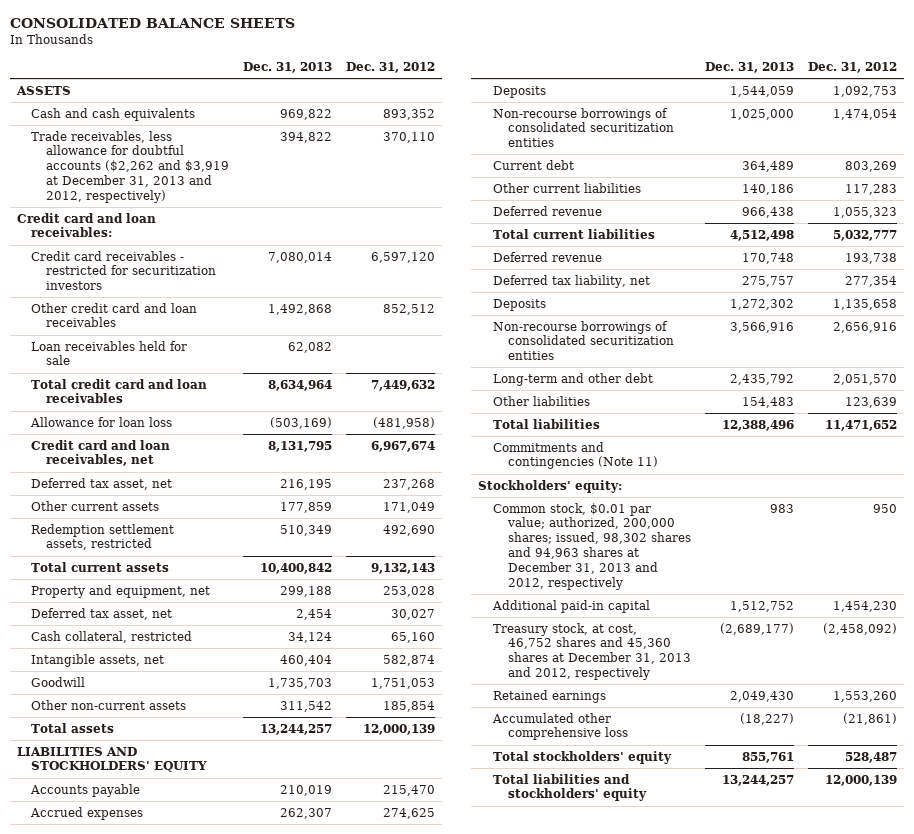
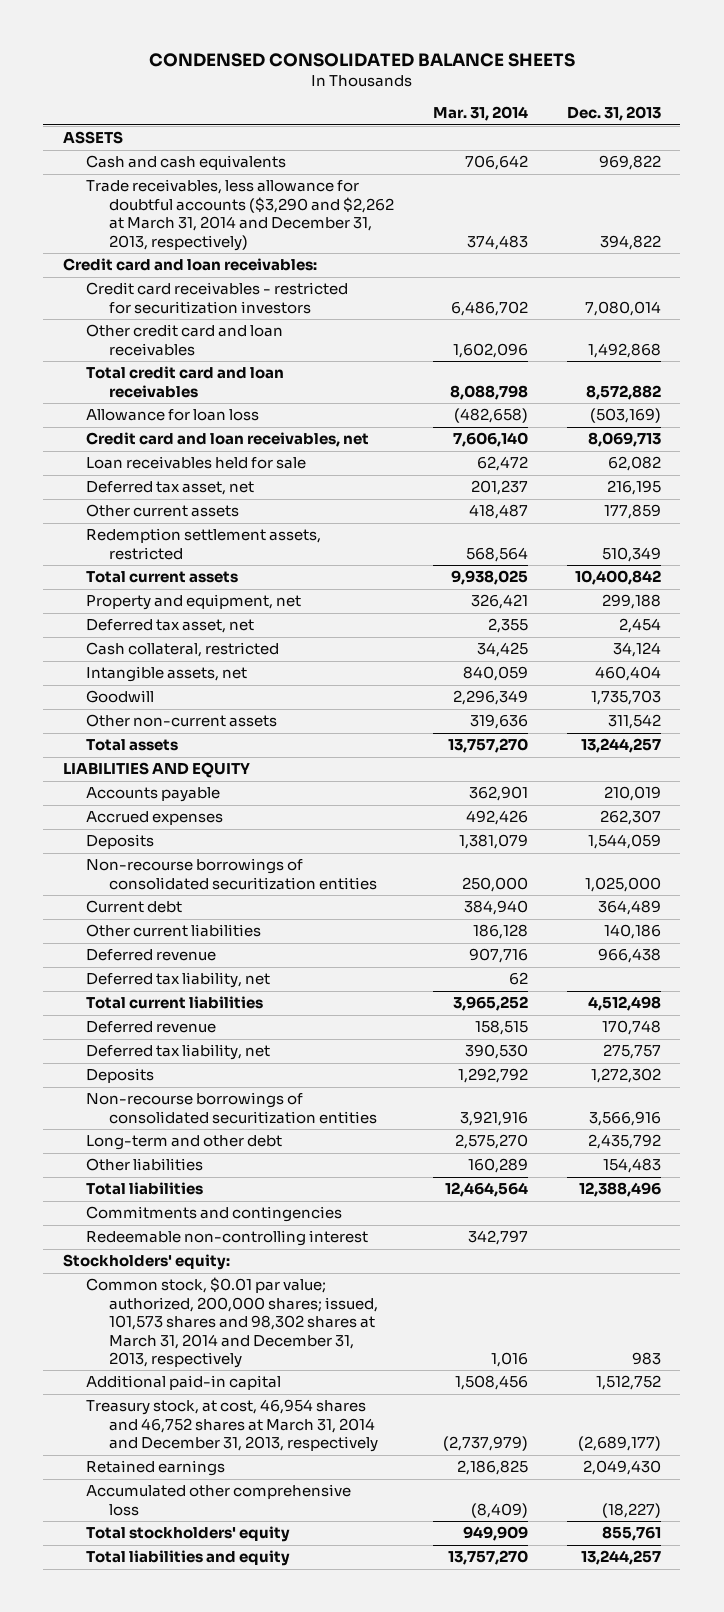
- CONSOLIDATED BALANCE SHEETS
+ CONDENSED CONSOLIDATED BALANCE SHEETS
- | Dec. 31, 2013 | Dec. 31, 2012
+ | Mar. 31, 2014 | Dec. 31, 2013
- Trade receivables, less allowance for doubtful accounts ($2,262 and $3,919 at December 31, 2013 and 2012, respectively) | 394,822 | 370,110
+ Trade receivables, less allowance for doubtful accounts ($3,290 and $2,262 at March 31, 2014 and December 31, 2013, respectively) | 374,483 | 394,822
- Total credit card and loan receivables | 8,634,964 | 7,449,632
+ Total credit card and loan receivables | 8,088,798 | 8,572,882
- Credit card and loan receivables, net | 8,131,795 | 6,967,674
+ Credit card and loan receivables, net | 7,606,140 | 8,069,713
moved down: Loan receivables held for sale | 62,472 | 62,082
- LIABILITIES AND STOCKHOLDERS' EQUITY
+ LIABILITIES AND EQUITY
+ Deferred tax liability, net | 62 |
- Commitments and contingencies (Note 11)
+ Commitments and contingencies
+ Redeemable non-controlling interest | 342,797 |
- Common stock, $0.01 par value; authorized, 200,000 shares; issued, 98,302 shares and 94,963 shares at December 31, 2013 and 2012, respectively | 983 | 950
+ Common stock, $0.01 par value; authorized, 200,000 shares; issued, 101,573 shares and 98,302 shares at March 31, 2014 and December 31, 2013, respectively | 1,016 | 983
- Treasury stock, at cost, 46,752 shares and 45,360 shares at December 31, 2013 and 2012, respectively | (2,689,177) | (2,458,092)
+ Treasury stock, at cost, 46,954 shares and 46,752 shares at March 31, 2014 and December 31, 2013, respectively | (2,737,979) | (2,689,177)
- Total liabilities and stockholders' equity | 13,244,257 | 12,000,139
+ Total liabilities and equity | 13,757,270 | 13,244,257

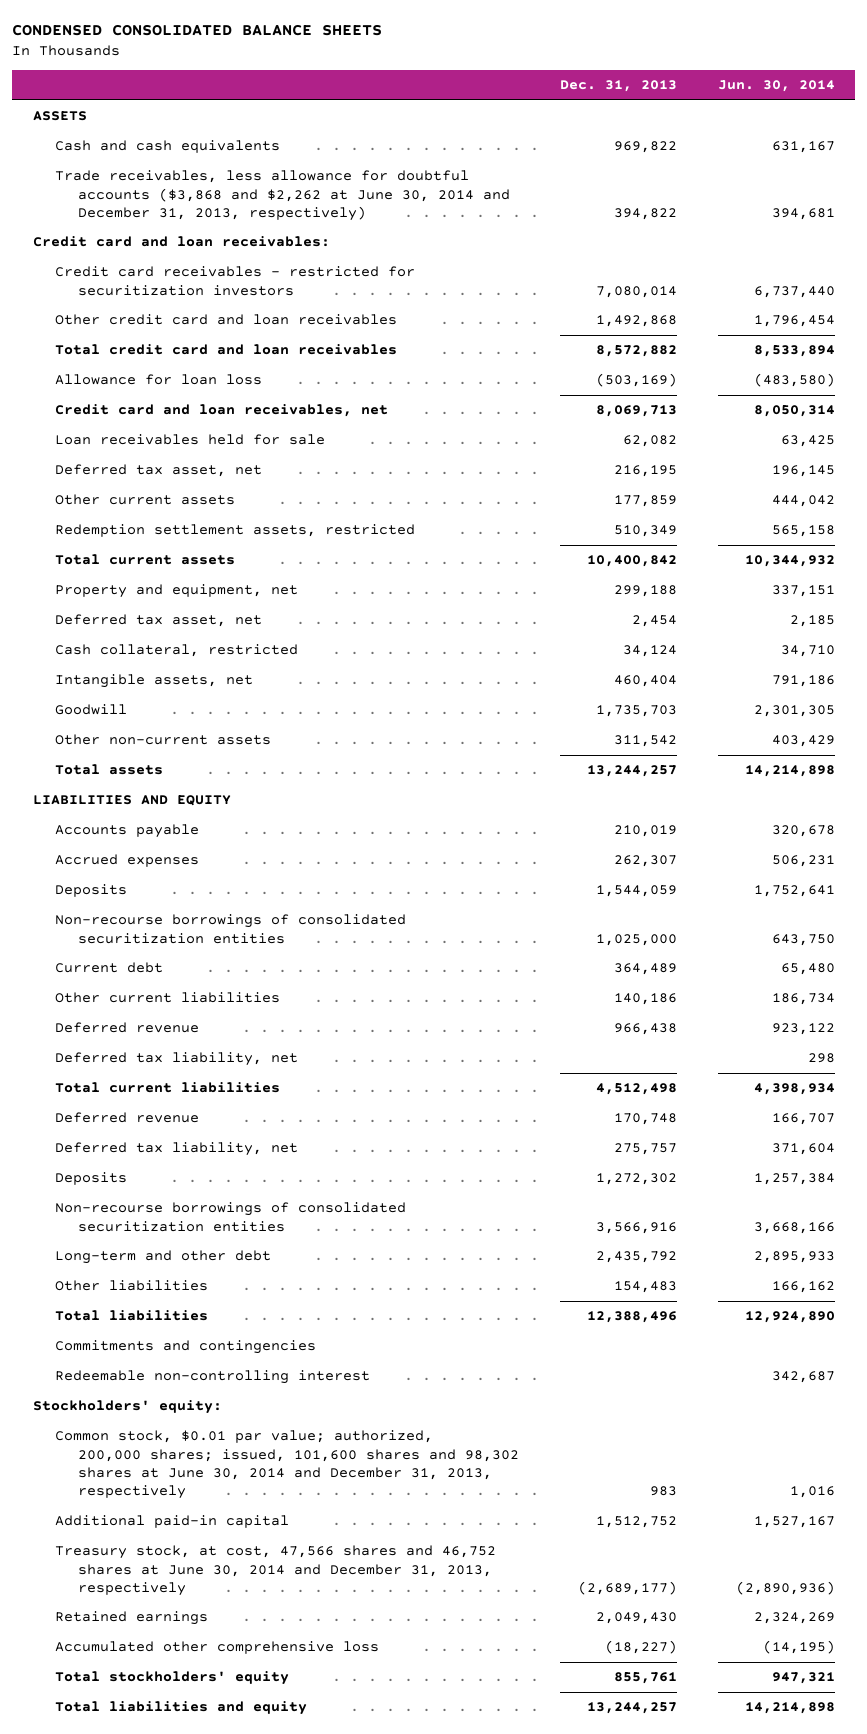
- | Mar. 31, 2014 | Dec. 31, 2013
+ | Dec. 31, 2013 | Jun. 30, 2014
- Trade receivables, less allowance for doubtful accounts ($3,290 and $2,262 at March 31, 2014 and December 31, 2013, respectively) | 374,483 | 394,822
+ Trade receivables, less allowance for doubtful accounts ($3,868 and $2,262 at June 30, 2014 and December 31, 2013, respectively) | 394,822 | 394,681
- Common stock, $0.01 par value; authorized, 200,000 shares; issued, 101,573 shares and 98,302 shares at March 31, 2014 and December 31, 2013, respectively | 1,016 | 983
+ Common stock, $0.01 par value; authorized, 200,000 shares; issued, 101,600 shares and 98,302 shares at June 30, 2014 and December 31, 2013, respectively | 983 | 1,016
- Treasury stock, at cost, 46,954 shares and 46,752 shares at March 31, 2014 and December 31, 2013, respectively | (2,737,979) | (2,689,177)
+ Treasury stock, at cost, 47,566 shares and 46,752 shares at June 30, 2014 and December 31, 2013, respectively | (2,689,177) | (2,890,936)

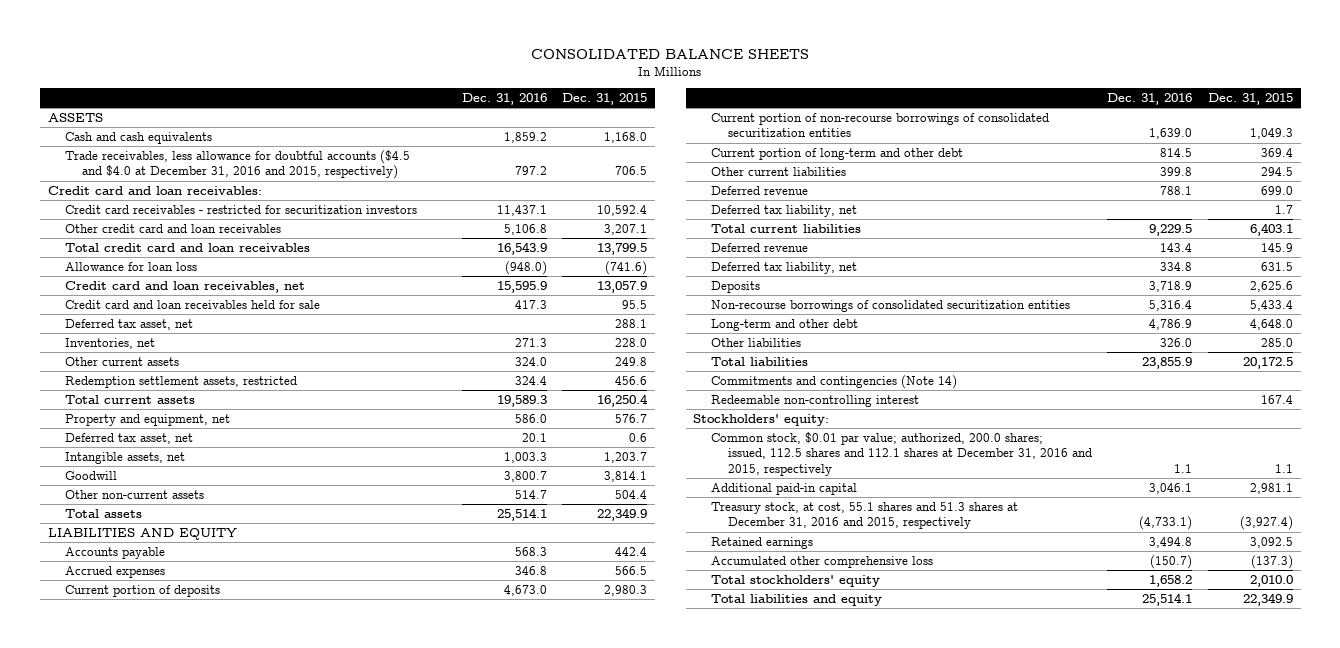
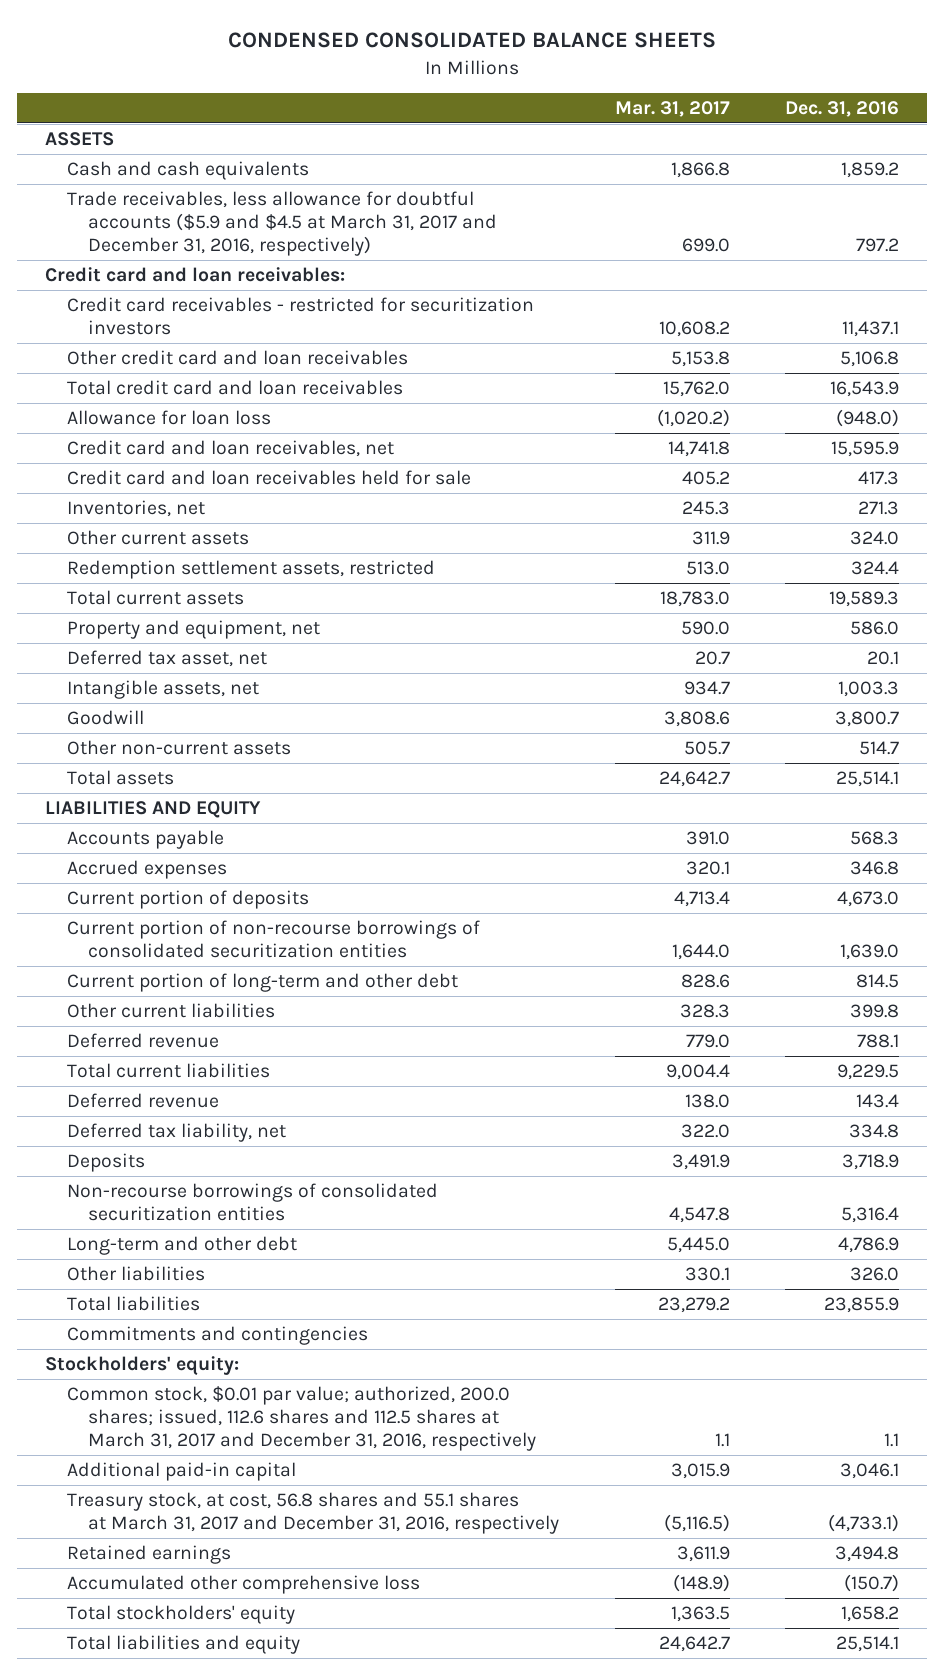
- CONSOLIDATED BALANCE SHEETS
+ CONDENSED CONSOLIDATED BALANCE SHEETS
- | Dec. 31, 2016 | Dec. 31, 2015
+ | Mar. 31, 2017 | Dec. 31, 2016
- Trade receivables, less allowance for doubtful accounts ($4.5 and $4.0 at December 31, 2016 and 2015, respectively) | 797.2 | 706.5
+ Trade receivables, less allowance for doubtful accounts ($5.9 and $4.5 at March 31, 2017 and December 31, 2016, respectively) | 699.0 | 797.2
- Deferred tax asset, net | | 288.1
- Deferred tax liability, net | | 1.7
- Commitments and contingencies (Note 14)
- Redeemable non-controlling interest | | 167.4
+ Commitments and contingencies
- Common stock, $0.01 par value; authorized, 200.0 shares; issued, 112.5 shares and 112.1 shares at December 31, 2016 and 2015, respectively | 1.1 | 1.1
+ Common stock, $0.01 par value; authorized, 200.0 shares; issued, 112.6 shares and 112.5 shares at March 31, 2017 and December 31, 2016, respectively | 1.1 | 1.1
- Treasury stock, at cost, 55.1 shares and 51.3 shares at December 31, 2016 and 2015, respectively | (4,733.1) | (3,927.4)
+ Treasury stock, at cost, 56.8 shares and 55.1 shares at March 31, 2017 and December 31, 2016, respectively | (5,116.5) | (4,733.1)

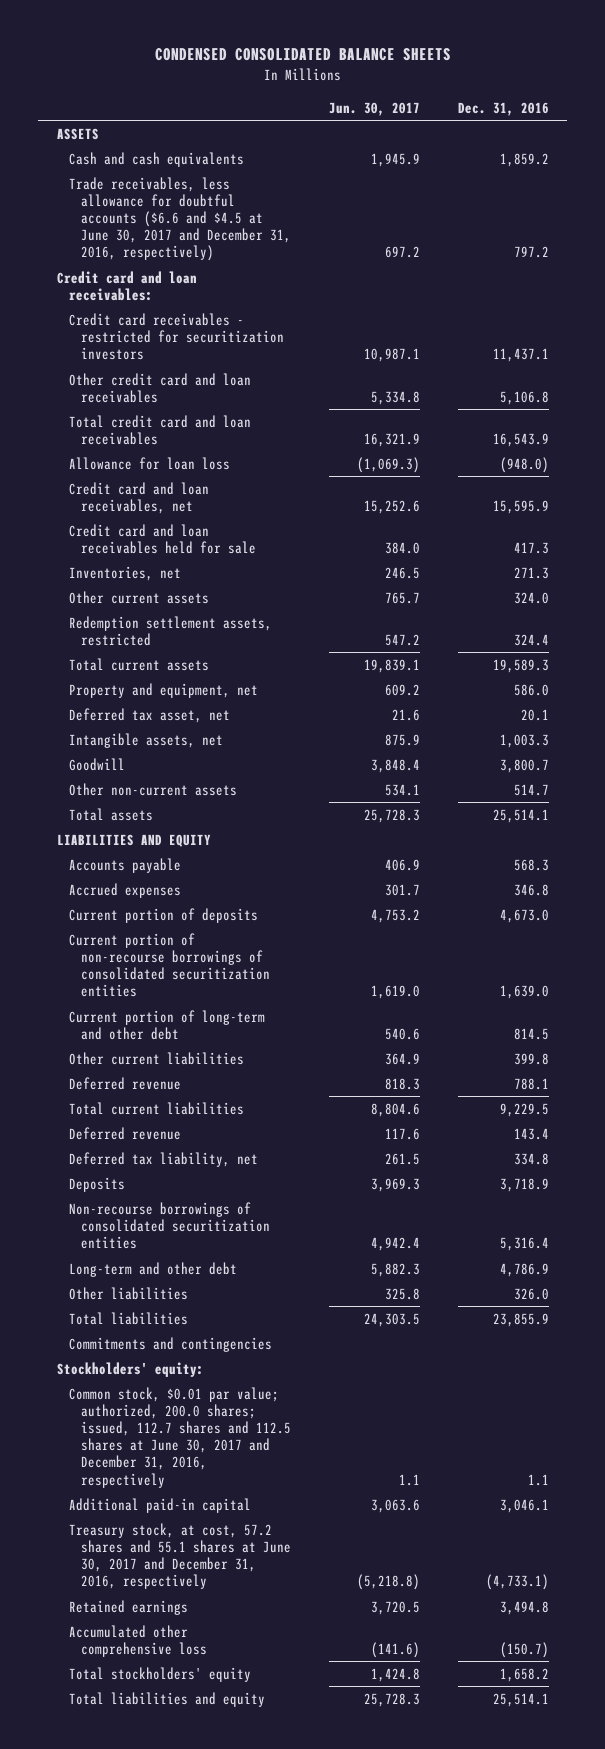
- | Mar. 31, 2017 | Dec. 31, 2016
+ | Jun. 30, 2017 | Dec. 31, 2016
- Trade receivables, less allowance for doubtful accounts ($5.9 and $4.5 at March 31, 2017 and December 31, 2016, respectively) | 699.0 | 797.2
+ Trade receivables, less allowance for doubtful accounts ($6.6 and $4.5 at June 30, 2017 and December 31, 2016, respectively) | 697.2 | 797.2
- Common stock, $0.01 par value; authorized, 200.0 shares; issued, 112.6 shares and 112.5 shares at March 31, 2017 and December 31, 2016, respectively | 1.1 | 1.1
+ Common stock, $0.01 par value; authorized, 200.0 shares; issued, 112.7 shares and 112.5 shares at June 30, 2017 and December 31, 2016, respectively | 1.1 | 1.1
- Treasury stock, at cost, 56.8 shares and 55.1 shares at March 31, 2017 and December 31, 2016, respectively | (5,116.5) | (4,733.1)
+ Treasury stock, at cost, 57.2 shares and 55.1 shares at June 30, 2017 and December 31, 2016, respectively | (5,218.8) | (4,733.1)

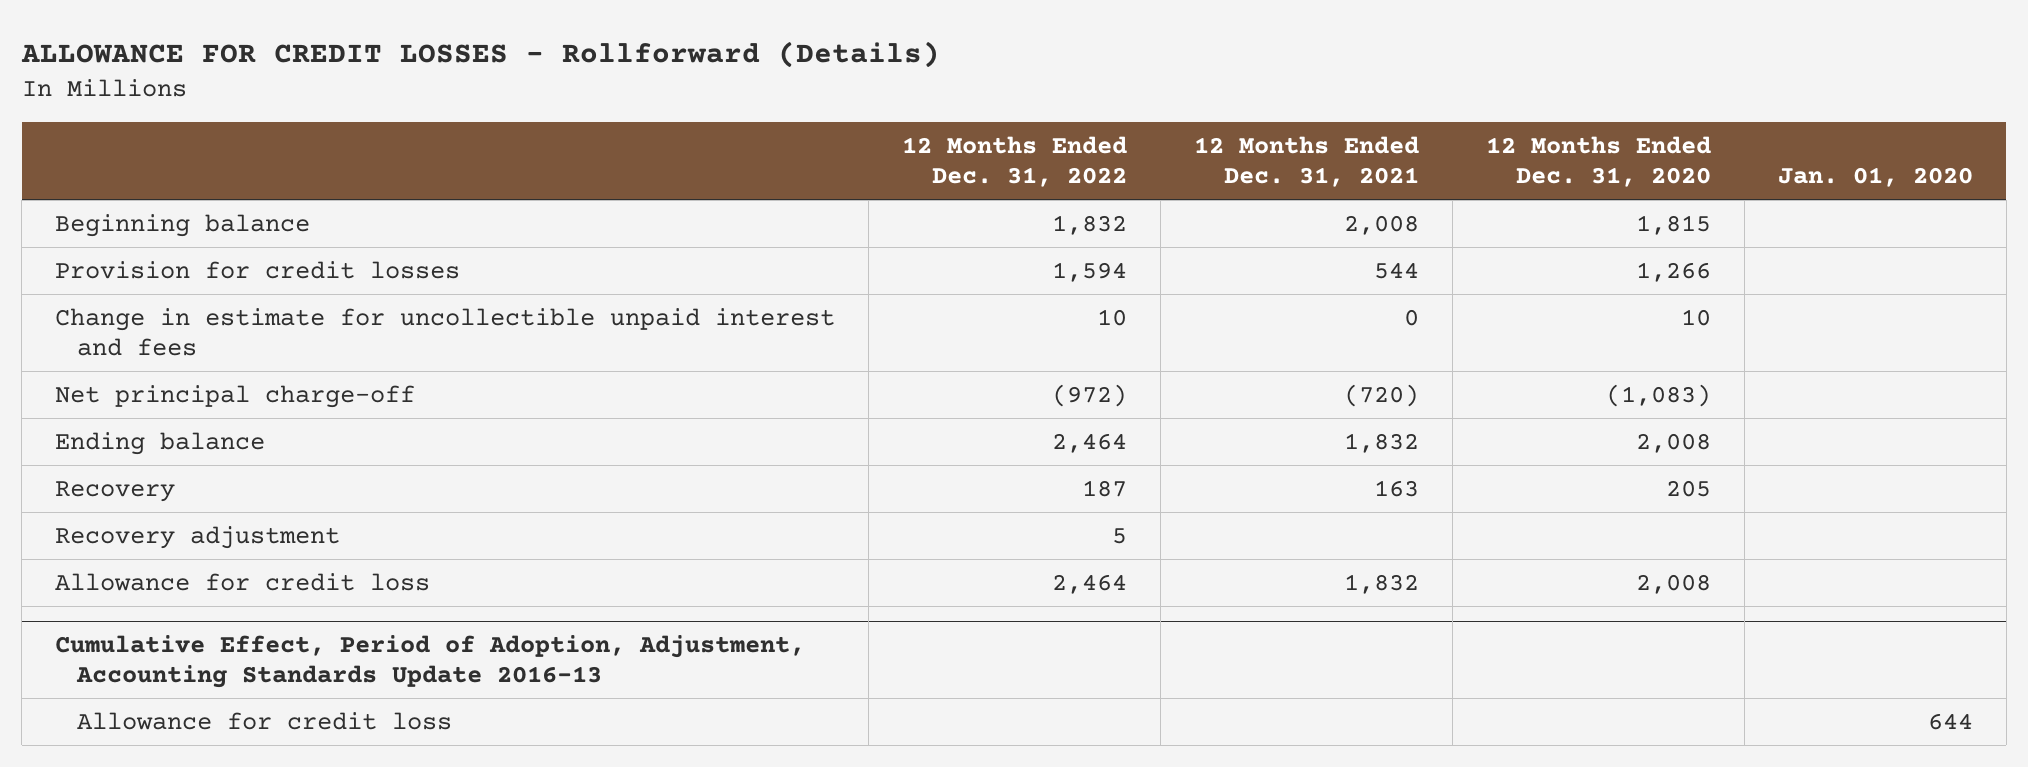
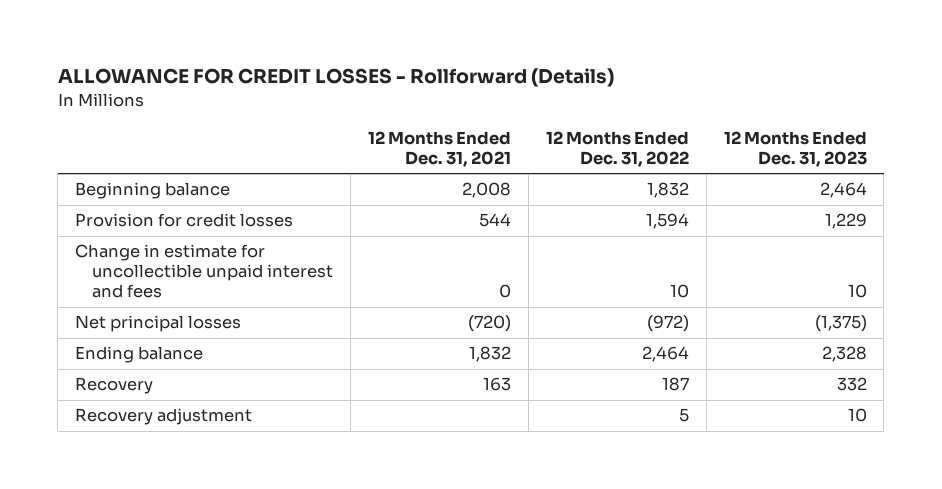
- | 12 Months Ended Dec. 31, 2022 | 12 Months Ended Dec. 31, 2021 | 12 Months Ended Dec. 31, 2020 | Jan. 01, 2020
+ | 12 Months Ended Dec. 31, 2021 | 12 Months Ended Dec. 31, 2022 | 12 Months Ended Dec. 31, 2023
- Net principal charge-off | (972) | (720) | (1,083) |
+ Net principal losses | (720) | (972) | (1,375)
- Allowance for credit loss | 2,464 | 1,832 | 2,008 |
- Cumulative Effect, Period of Adoption, Adjustment, Accounting Standards Update 2016-13
- Allowance for credit loss | | | | 644

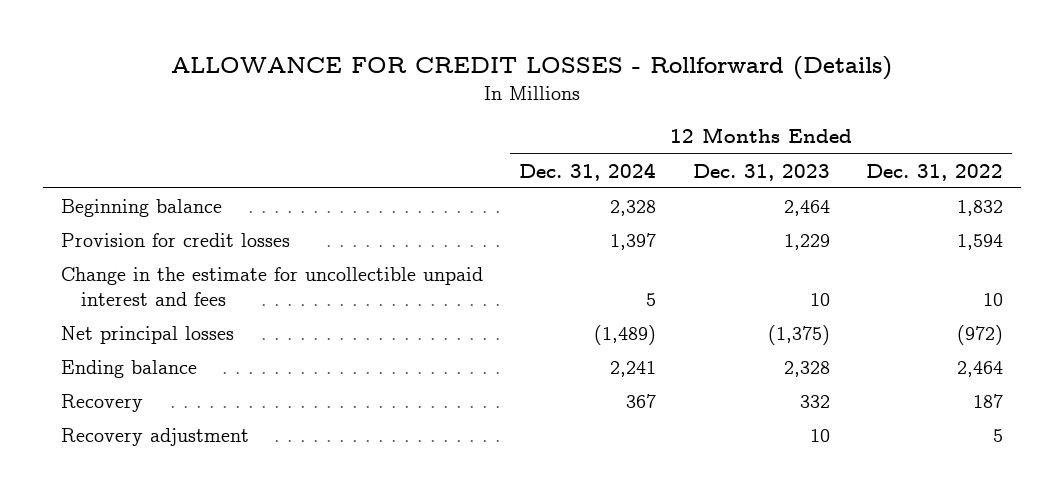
- | 12 Months Ended Dec. 31, 2021 | 12 Months Ended Dec. 31, 2022 | 12 Months Ended Dec. 31, 2023
+ | 12 Months Ended Dec. 31, 2024 | 12 Months Ended Dec. 31, 2023 | 12 Months Ended Dec. 31, 2022
- Change in estimate for uncollectible unpaid interest and fees | 0 | 10 | 10
+ Change in the estimate for uncollectible unpaid interest and fees | 5 | 10 | 10

